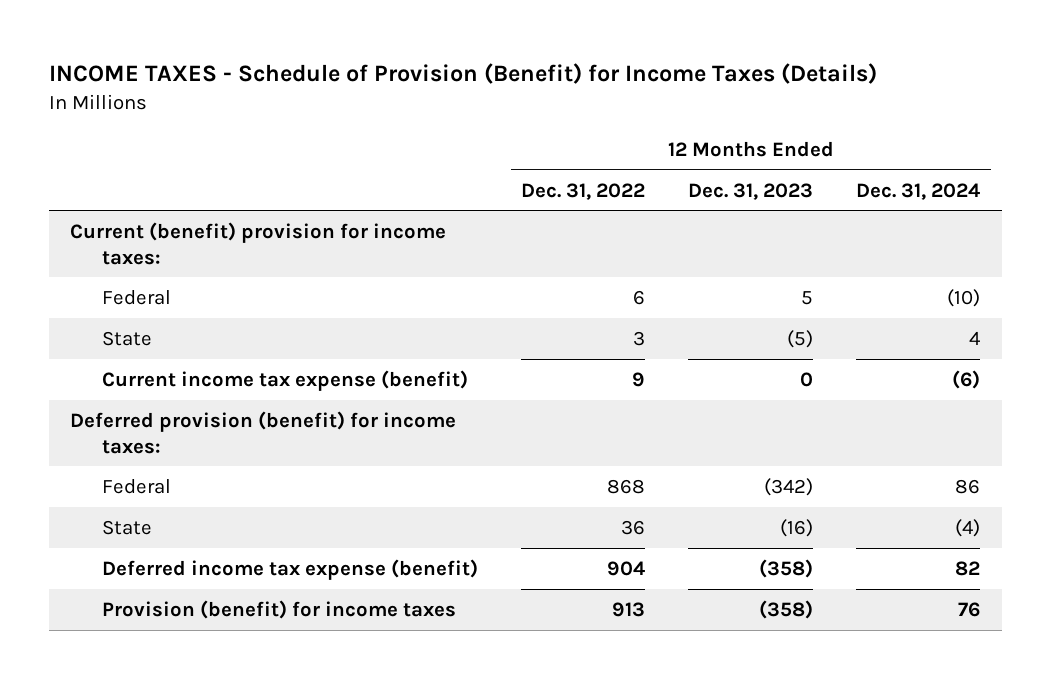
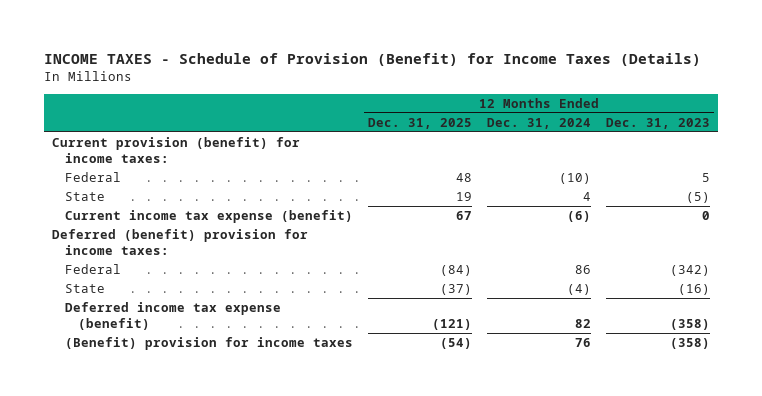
- | 12 Months Ended Dec. 31, 2022 | 12 Months Ended Dec. 31, 2023 | 12 Months Ended Dec. 31, 2024
+ | 12 Months Ended Dec. 31, 2025 | 12 Months Ended Dec. 31, 2024 | 12 Months Ended Dec. 31, 2023
- Current (benefit) provision for income taxes:
+ Current provision (benefit) for income taxes:
- Deferred provision (benefit) for income taxes:
+ Deferred (benefit) provision for income taxes:
- Provision (benefit) for income taxes | 913 | (358) | 76
+ (Benefit) provision for income taxes | (54) | 76 | (358)

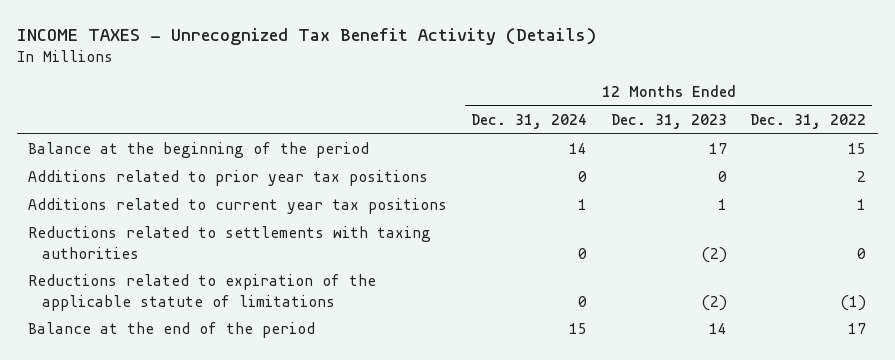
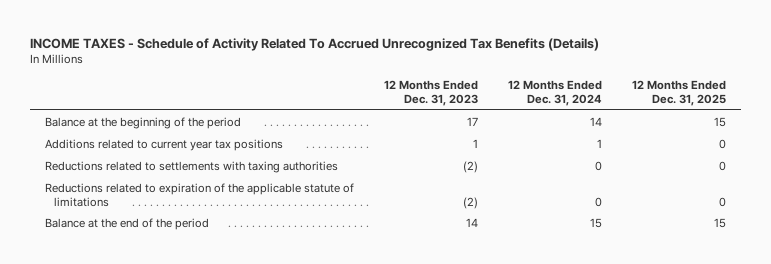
- INCOME TAXES - Unrecognized Tax Benefit Activity (Details)
+ INCOME TAXES - Schedule of Activity Related To Accrued Unrecognized Tax Benefits (Details)
- | 12 Months Ended Dec. 31, 2024 | 12 Months Ended Dec. 31, 2023 | 12 Months Ended Dec. 31, 2022
+ | 12 Months Ended Dec. 31, 2023 | 12 Months Ended Dec. 31, 2024 | 12 Months Ended Dec. 31, 2025
- Additions related to prior year tax positions | 0 | 0 | 2

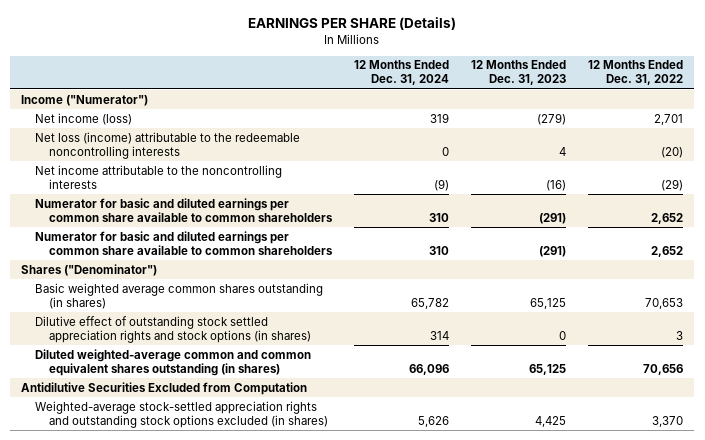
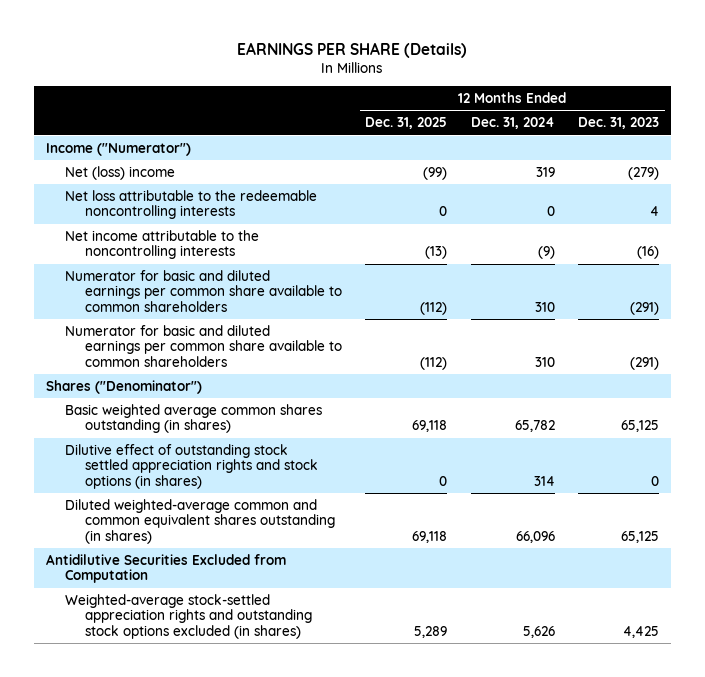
- | 12 Months Ended Dec. 31, 2024 | 12 Months Ended Dec. 31, 2023 | 12 Months Ended Dec. 31, 2022
+ | 12 Months Ended Dec. 31, 2025 | 12 Months Ended Dec. 31, 2024 | 12 Months Ended Dec. 31, 2023
- Net income (loss) | 319 | (279) | 2,701
- Net loss (income) attributable to the redeemable noncontrolling interests | 0 | 4 | (20)
+ Net (loss) income | (99) | 319 | (279)
+ Net loss attributable to the redeemable noncontrolling interests | 0 | 0 | 4

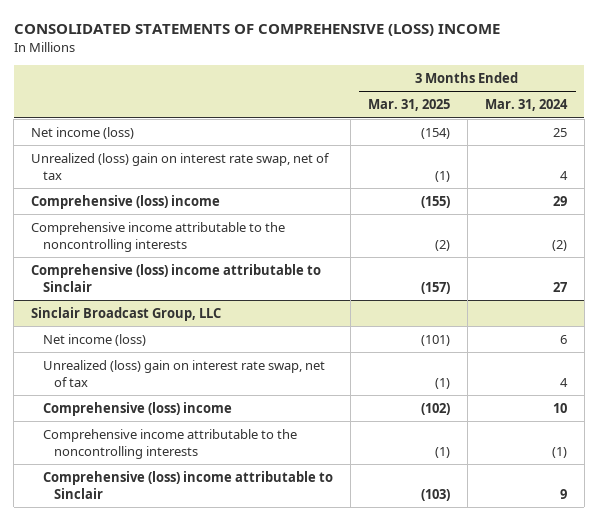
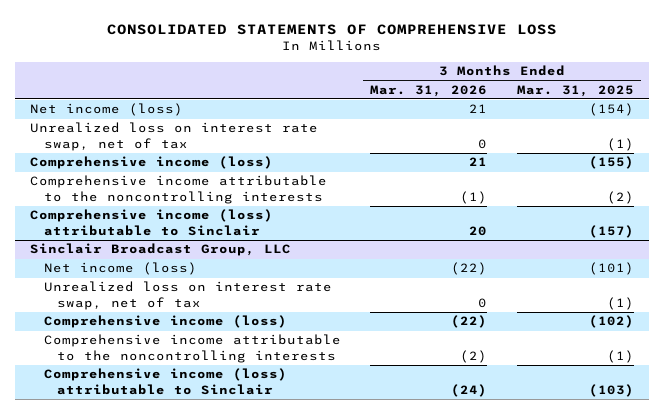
- CONSOLIDATED STATEMENTS OF COMPREHENSIVE (LOSS) INCOME
+ CONSOLIDATED STATEMENTS OF COMPREHENSIVE LOSS
- | 3 Months Ended Mar. 31, 2025 | 3 Months Ended Mar. 31, 2024
+ | 3 Months Ended Mar. 31, 2026 | 3 Months Ended Mar. 31, 2025
- Unrealized (loss) gain on interest rate swap, net of tax | (1) | 4
- Comprehensive (loss) income | (155) | 29
+ Unrealized loss on interest rate swap, net of tax | 0 | (1)
+ Comprehensive income (loss) | 21 | (155)
- Comprehensive (loss) income attributable to Sinclair | (157) | 27
+ Comprehensive income (loss) attributable to Sinclair | 20 | (157)
@ Sinclair Broadcast Group, LLC
- Unrealized (loss) gain on interest rate swap, net of tax | (1) | 4
- Comprehensive (loss) income | (102) | 10
+ Unrealized loss on interest rate swap, net of tax | 0 | (1)
+ Comprehensive income (loss) | (22) | (102)
- Comprehensive (loss) income attributable to Sinclair | (103) | 9
+ Comprehensive income (loss) attributable to Sinclair | (24) | (103)

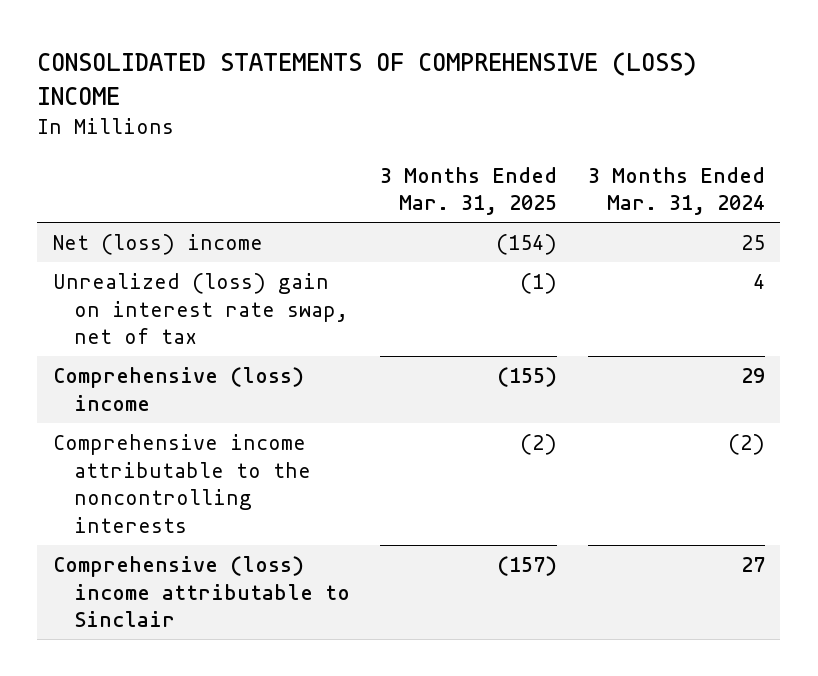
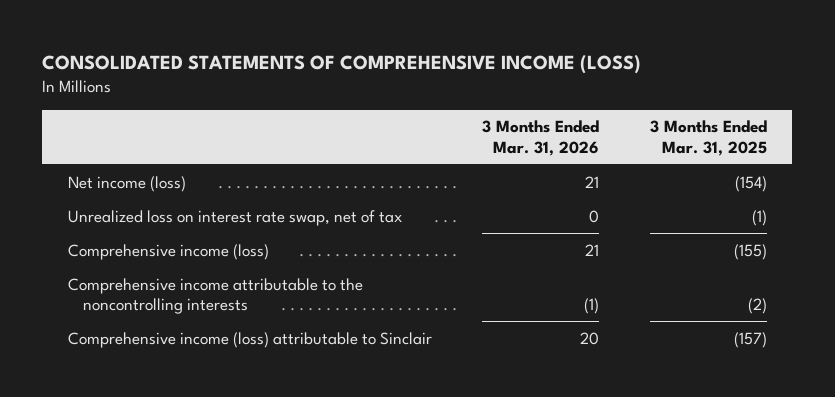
- CONSOLIDATED STATEMENTS OF COMPREHENSIVE (LOSS) INCOME
+ CONSOLIDATED STATEMENTS OF COMPREHENSIVE INCOME (LOSS)
- | 3 Months Ended Mar. 31, 2025 | 3 Months Ended Mar. 31, 2024
+ | 3 Months Ended Mar. 31, 2026 | 3 Months Ended Mar. 31, 2025
- Net (loss) income | (154) | 25
- Unrealized (loss) gain on interest rate swap, net of tax | (1) | 4
- Comprehensive (loss) income | (155) | 29
+ Net income (loss) | 21 | (154)
+ Unrealized loss on interest rate swap, net of tax | 0 | (1)
+ Comprehensive income (loss) | 21 | (155)
- Comprehensive (loss) income attributable to Sinclair | (157) | 27
+ Comprehensive income (loss) attributable to Sinclair | 20 | (157)

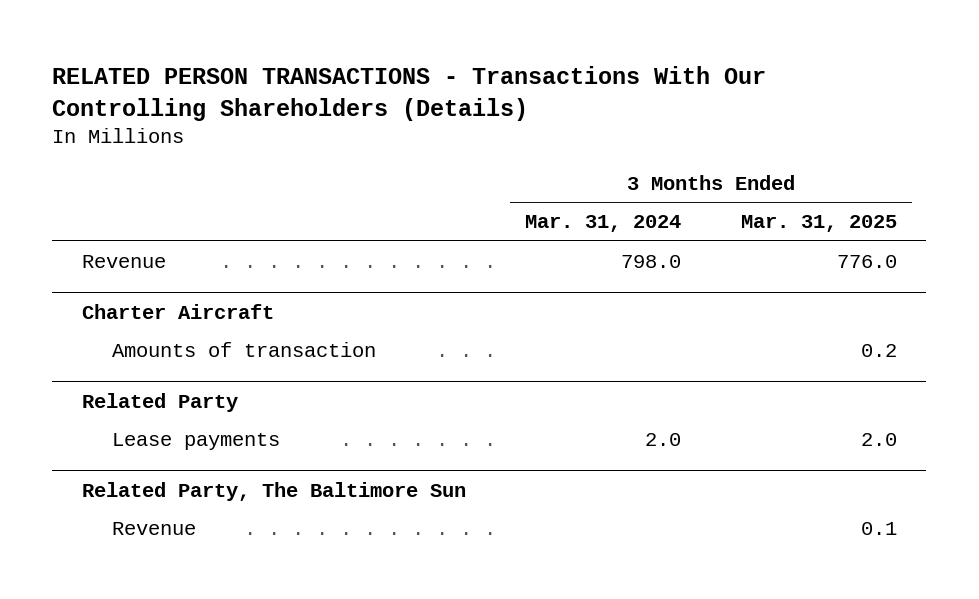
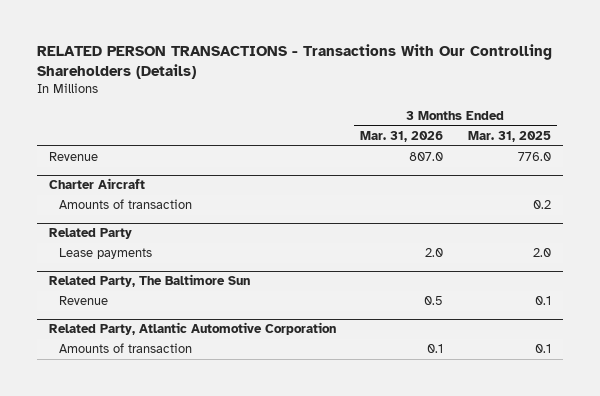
- | 3 Months Ended Mar. 31, 2024 | 3 Months Ended Mar. 31, 2025
+ | 3 Months Ended Mar. 31, 2026 | 3 Months Ended Mar. 31, 2025
+ Related Party, Atlantic Automotive Corporation
+ Amounts of transaction | 0.1 | 0.1

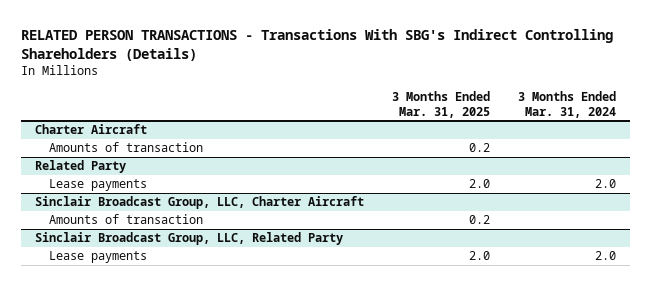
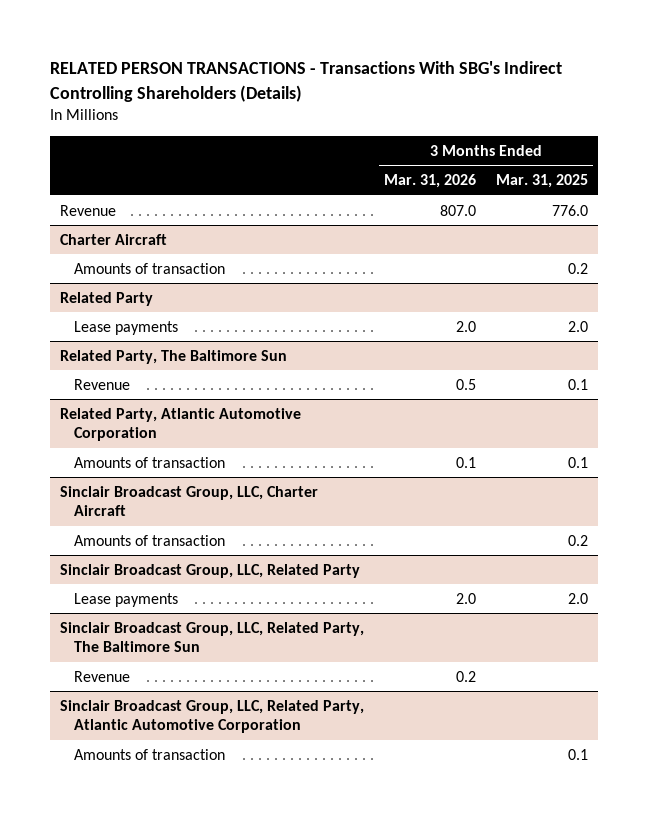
- | 3 Months Ended Mar. 31, 2025 | 3 Months Ended Mar. 31, 2024
+ | 3 Months Ended Mar. 31, 2026 | 3 Months Ended Mar. 31, 2025
+ Revenue | 807.0 | 776.0
+ Related Party, The Baltimore Sun
+ Revenue | 0.5 | 0.1
+ Related Party, Atlantic Automotive Corporation
+ Amounts of transaction | 0.1 | 0.1
+ Sinclair Broadcast Group, LLC, Related Party, The Baltimore Sun
+ Revenue | 0.2 |
+ Sinclair Broadcast Group, LLC, Related Party, Atlantic Automotive Corporation
+ Amounts of transaction | | 0.1

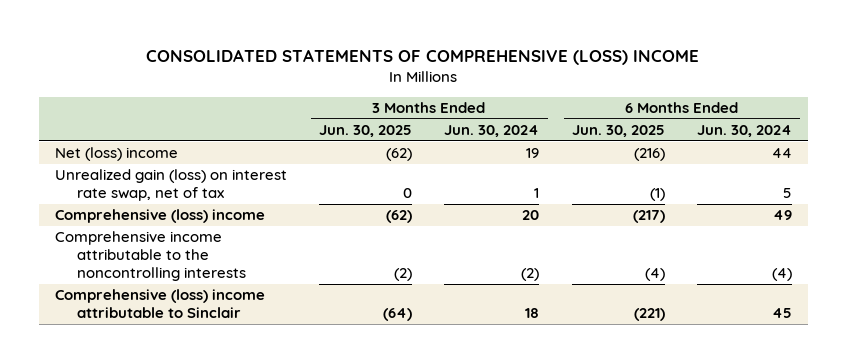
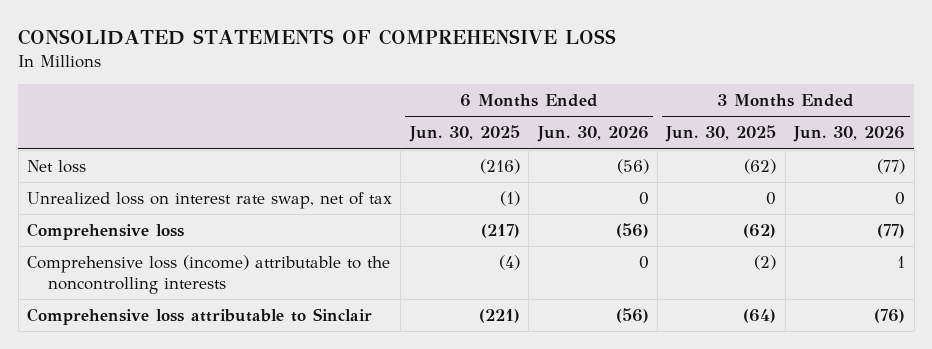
- CONSOLIDATED STATEMENTS OF COMPREHENSIVE (LOSS) INCOME
+ CONSOLIDATED STATEMENTS OF COMPREHENSIVE LOSS
- | 3 Months Ended Jun. 30, 2025 | 3 Months Ended Jun. 30, 2024 | 6 Months Ended Jun. 30, 2025 | 6 Months Ended Jun. 30, 2024
+ | 6 Months Ended Jun. 30, 2025 | 6 Months Ended Jun. 30, 2026 | 3 Months Ended Jun. 30, 2025 | 3 Months Ended Jun. 30, 2026
- Net (loss) income | (62) | 19 | (216) | 44
- Unrealized gain (loss) on interest rate swap, net of tax | 0 | 1 | (1) | 5
- Comprehensive (loss) income | (62) | 20 | (217) | 49
- Comprehensive income attributable to the noncontrolling interests | (2) | (2) | (4) | (4)
- Comprehensive (loss) income attributable to Sinclair | (64) | 18 | (221) | 45
+ Net loss | (216) | (56) | (62) | (77)
+ Unrealized loss on interest rate swap, net of tax | (1) | 0 | 0 | 0
+ Comprehensive loss | (217) | (56) | (62) | (77)
+ Comprehensive loss (income) attributable to the noncontrolling interests | (4) | 0 | (2) | 1
+ Comprehensive loss attributable to Sinclair | (221) | (56) | (64) | (76)

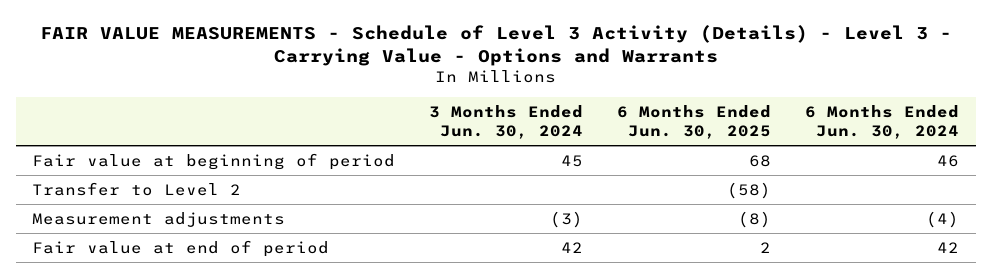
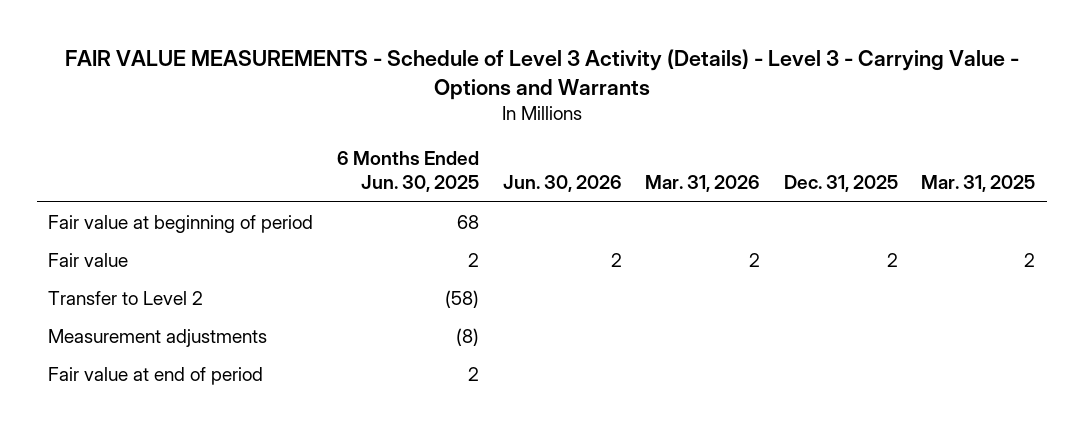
- | 3 Months Ended Jun. 30, 2024 | 6 Months Ended Jun. 30, 2025 | 6 Months Ended Jun. 30, 2024
+ | 6 Months Ended Jun. 30, 2025 | Jun. 30, 2026 | Mar. 31, 2026 | Dec. 31, 2025 | Mar. 31, 2025
+ Fair value | 2 | 2 | 2 | 2 | 2

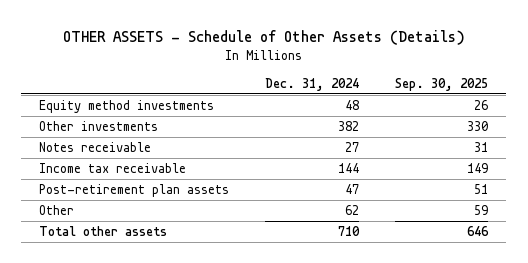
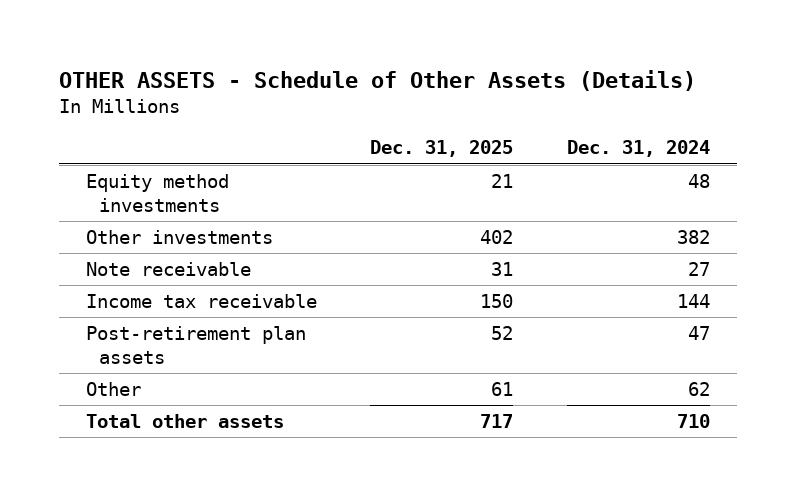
- | Dec. 31, 2024 | Sep. 30, 2025
+ | Dec. 31, 2025 | Dec. 31, 2024
- Notes receivable | 27 | 31
+ Note receivable | 31 | 27

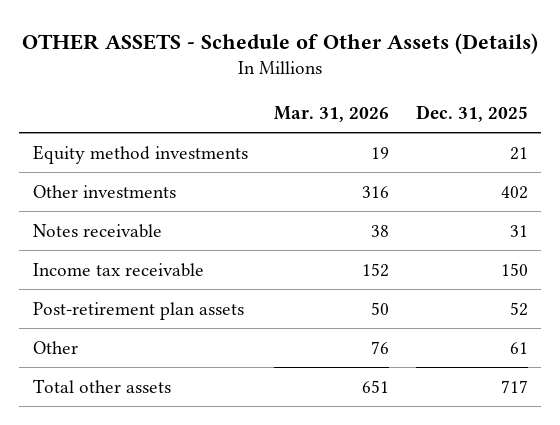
- | Dec. 31, 2025 | Dec. 31, 2024
+ | Mar. 31, 2026 | Dec. 31, 2025
- Note receivable | 31 | 27
+ Notes receivable | 38 | 31

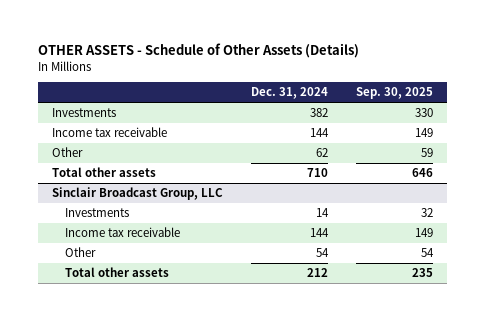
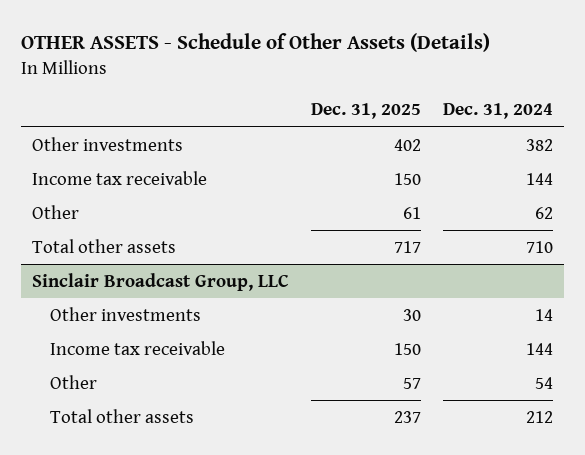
- | Dec. 31, 2024 | Sep. 30, 2025
+ | Dec. 31, 2025 | Dec. 31, 2024
- Investments | 382 | 330
+ Other investments | 402 | 382
@ Sinclair Broadcast Group, LLC
- Investments | 14 | 32
+ Other investments | 30 | 14

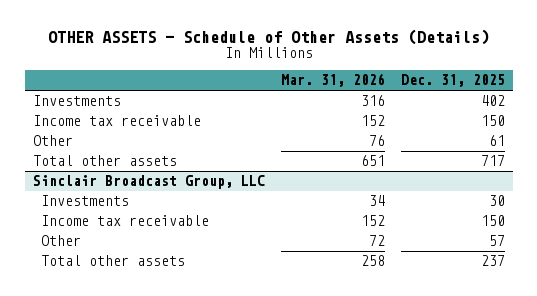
- | Dec. 31, 2025 | Dec. 31, 2024
+ | Mar. 31, 2026 | Dec. 31, 2025
- Other investments | 402 | 382
+ Investments | 316 | 402
@ Sinclair Broadcast Group, LLC
- Other investments | 30 | 14
+ Investments | 34 | 30

